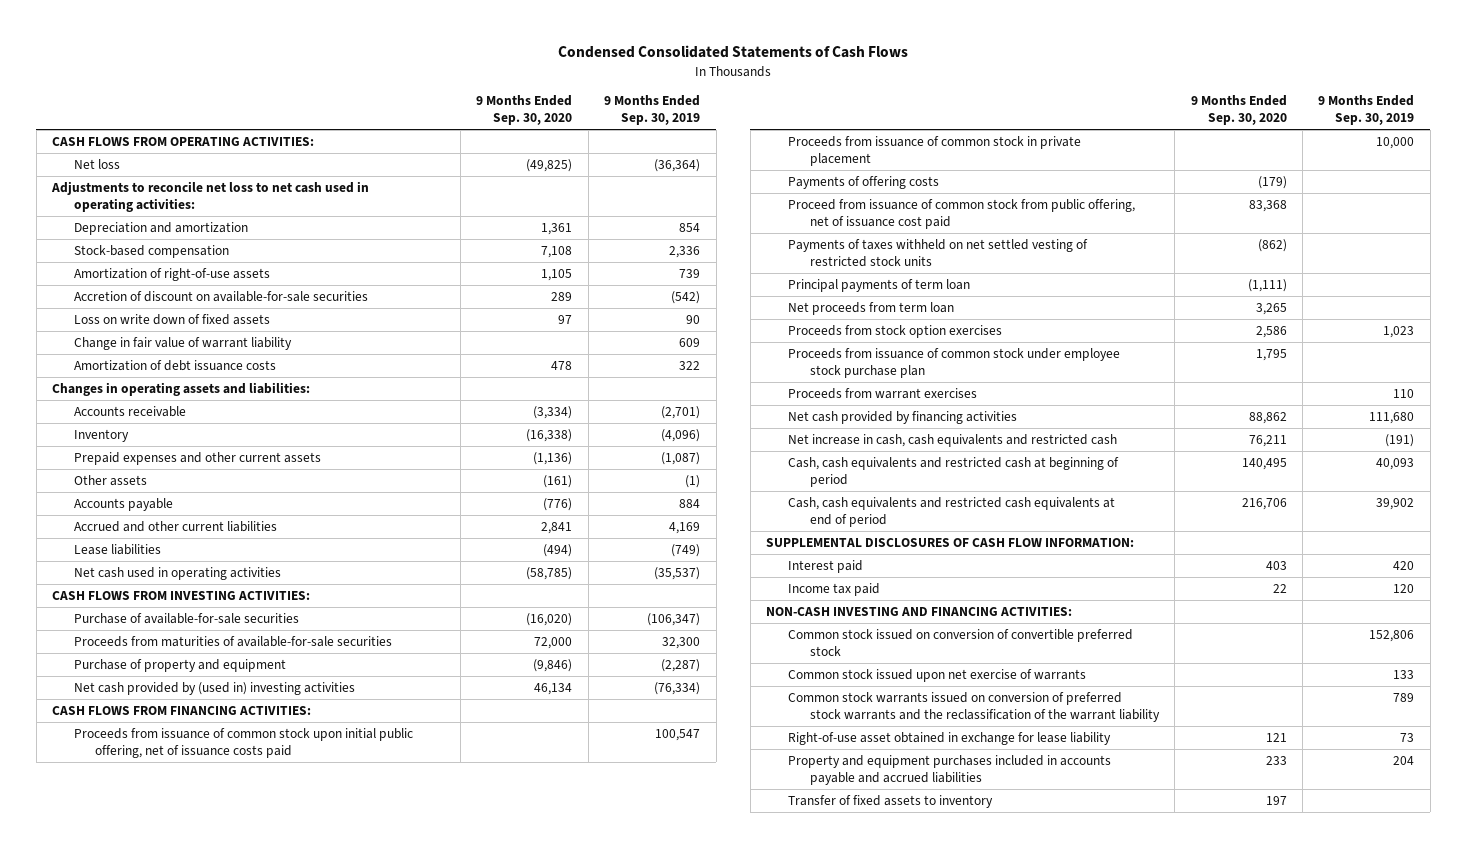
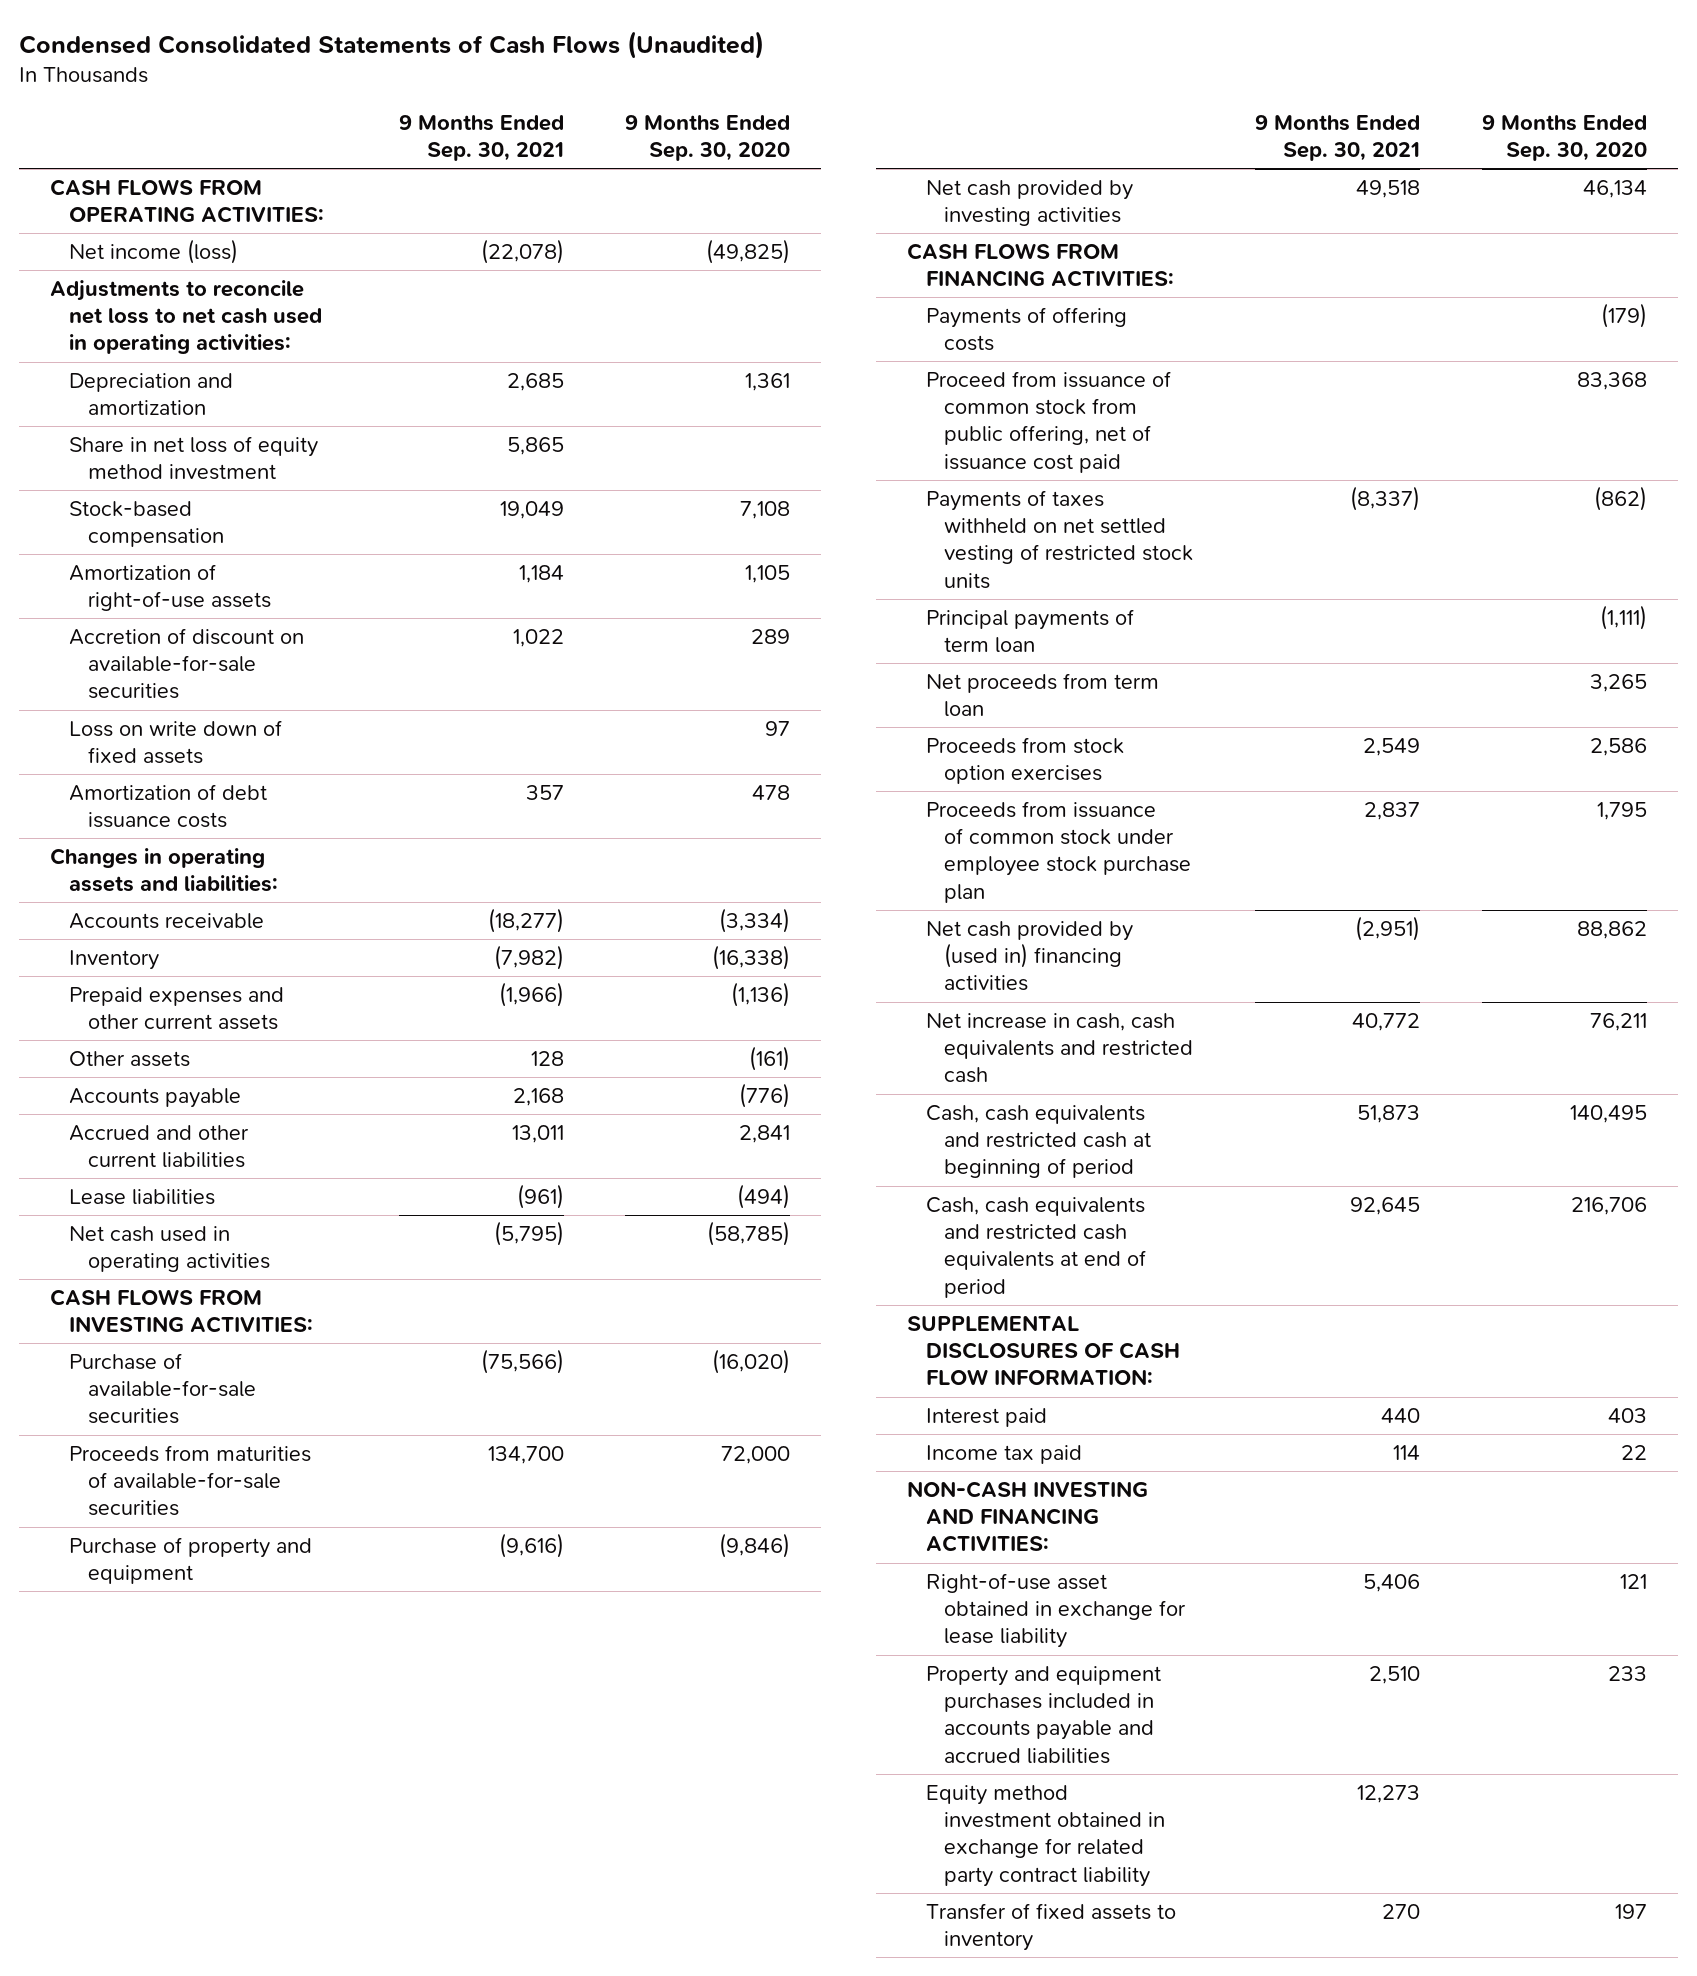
- Condensed Consolidated Statements of Cash Flows
+ Condensed Consolidated Statements of Cash Flows (Unaudited)
- | 9 Months Ended Sep. 30, 2020 | 9 Months Ended Sep. 30, 2019
+ | 9 Months Ended Sep. 30, 2021 | 9 Months Ended Sep. 30, 2020
- Net loss | (49,825) | (36,364)
+ Net income (loss) | (22,078) | (49,825)
+ Share in net loss of equity method investment | 5,865 |
- Change in fair value of warrant liability | | 609
- Net cash provided by (used in) investing activities | 46,134 | (76,334)
+ Net cash provided by investing activities | 49,518 | 46,134
- Proceeds from issuance of common stock upon initial public offering, net of issuance costs paid | | 100,547
- Proceeds from issuance of common stock in private placement | | 10,000
- Proceeds from warrant exercises | | 110
- Net cash provided by financing activities | 88,862 | 111,680
+ Net cash provided by (used in) financing activities | (2,951) | 88,862
- Common stock issued on conversion of convertible preferred stock | | 152,806
- Common stock issued upon net exercise of warrants | | 133
- Common stock warrants issued on conversion of preferred stock warrants and the reclassification of the warrant liability | | 789
+ Equity method investment obtained in exchange for related party contract liability | 12,273 |

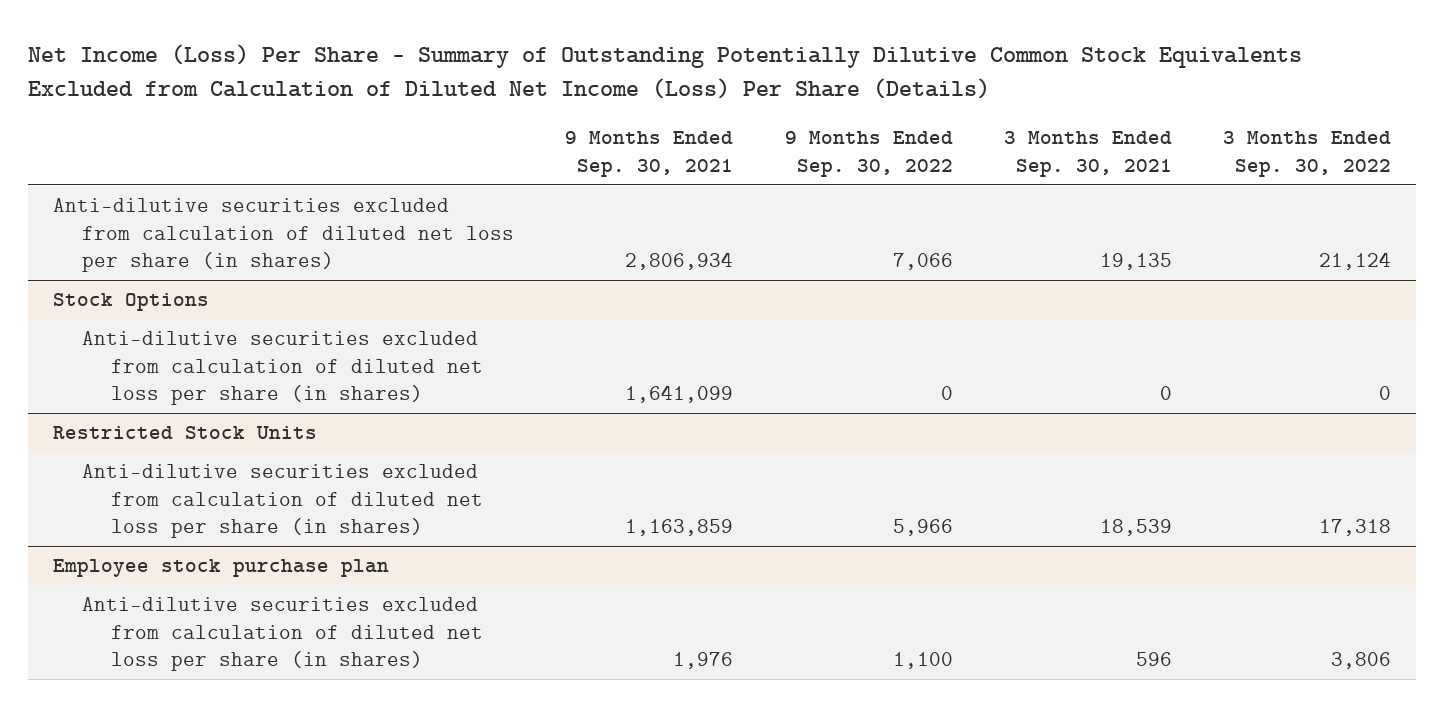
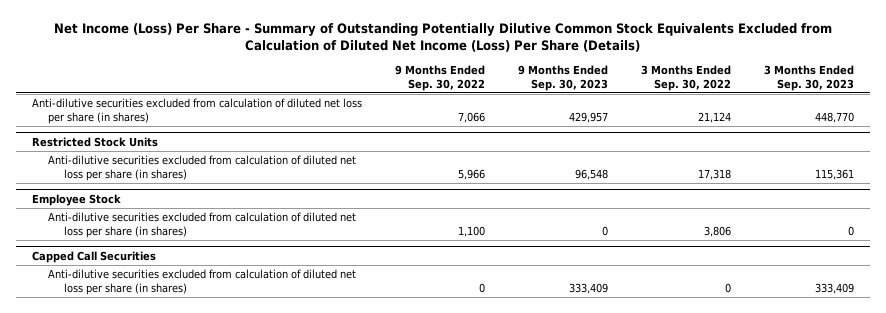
- | 9 Months Ended Sep. 30, 2021 | 9 Months Ended Sep. 30, 2022 | 3 Months Ended Sep. 30, 2021 | 3 Months Ended Sep. 30, 2022
+ | 9 Months Ended Sep. 30, 2022 | 9 Months Ended Sep. 30, 2023 | 3 Months Ended Sep. 30, 2022 | 3 Months Ended Sep. 30, 2023
- Stock Options
- Anti-dilutive securities excluded from calculation of diluted net loss per share (in shares) | 1,641,099 | 0 | 0 | 0
- Employee stock purchase plan
+ Employee Stock
+ Capped Call Securities
+ Anti-dilutive securities excluded from calculation of diluted net loss per share (in shares) | 0 | 333,409 | 0 | 333,409

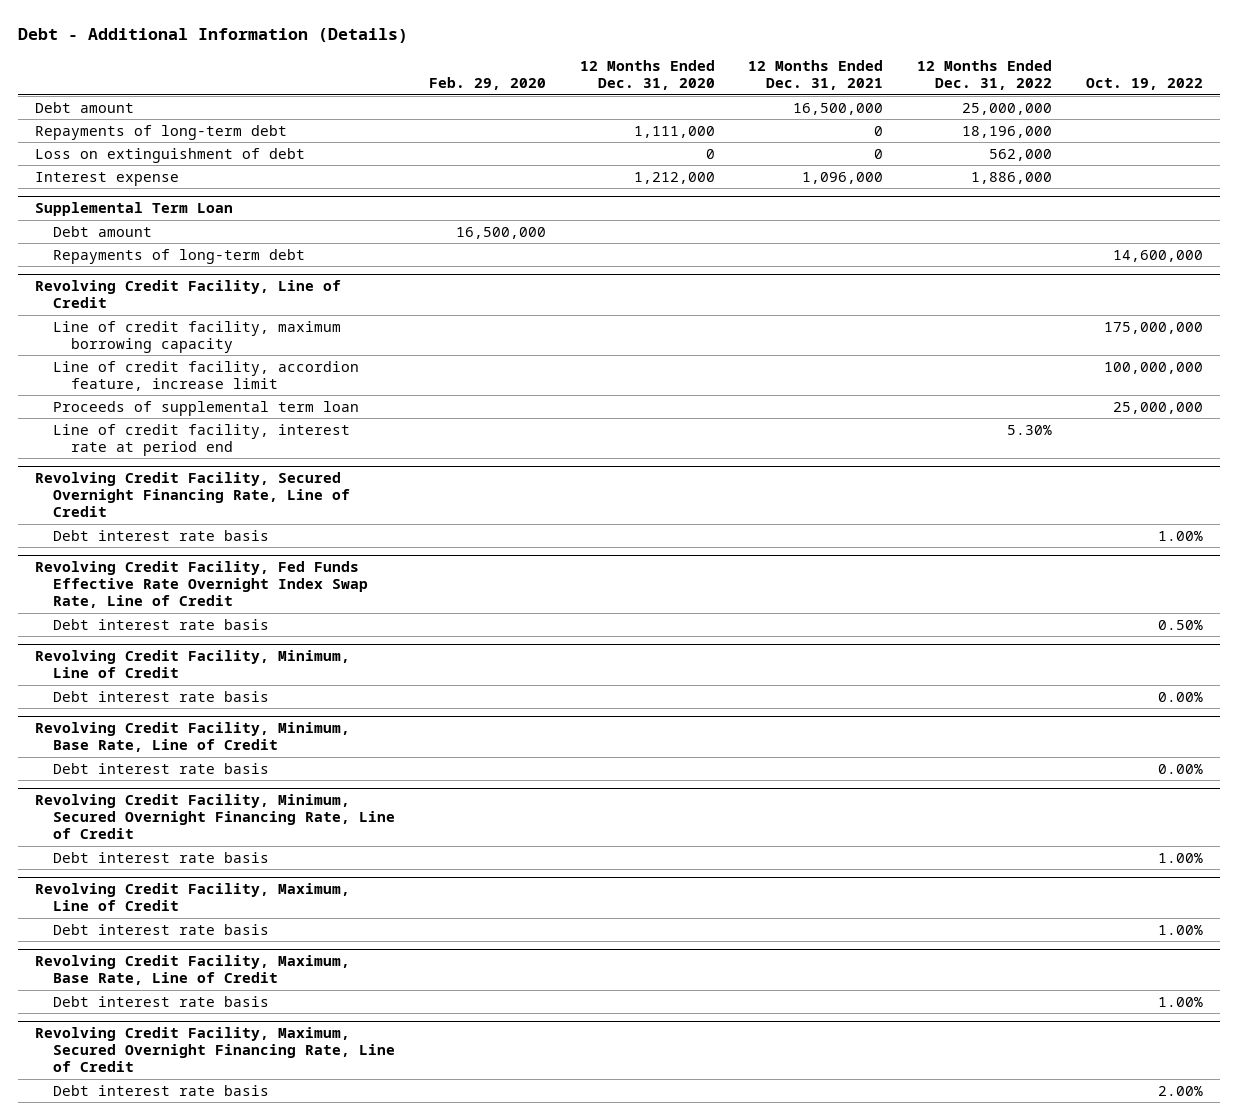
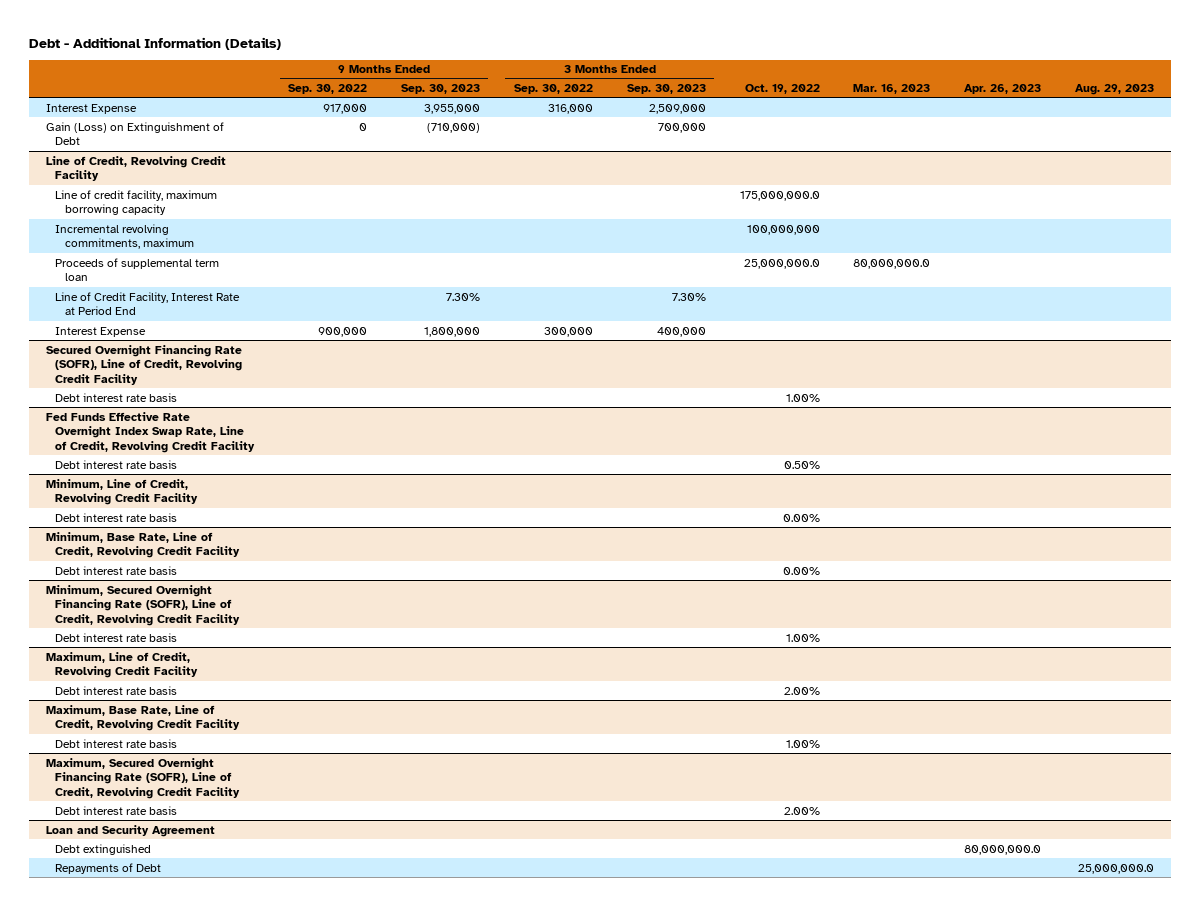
- | Feb. 29, 2020 | 12 Months Ended Dec. 31, 2020 | 12 Months Ended Dec. 31, 2021 | 12 Months Ended Dec. 31, 2022 | Oct. 19, 2022
+ | 9 Months Ended Sep. 30, 2022 | 9 Months Ended Sep. 30, 2023 | 3 Months Ended Sep. 30, 2022 | 3 Months Ended Sep. 30, 2023 | Oct. 19, 2022 | Mar. 16, 2023 | Apr. 26, 2023 | Aug. 29, 2023
- Debt amount | | | 16,500,000 | 25,000,000 |
- Repayments of long-term debt | | 1,111,000 | 0 | 18,196,000 |
- Loss on extinguishment of debt | | 0 | 0 | 562,000 |
- Interest expense | | 1,212,000 | 1,096,000 | 1,886,000 |
- Supplemental Term Loan
- Debt amount | 16,500,000 | | | |
- Repayments of long-term debt | | | | | 14,600,000
- Revolving Credit Facility, Line of Credit
- Line of credit facility, maximum borrowing capacity | | | | | 175,000,000
- Line of credit facility, accordion feature, increase limit | | | | | 100,000,000
- Proceeds of supplemental term loan | | | | | 25,000,000
- Line of credit facility, interest rate at period end | | | | 5.30% |
- Revolving Credit Facility, Secured Overnight Financing Rate, Line of Credit
+ Interest Expense | 917,000 | 3,955,000 | 316,000 | 2,509,000 | | | |
+ Gain (Loss) on Extinguishment of Debt | 0 | (710,000) | | 700,000 | | | |
+ Line of Credit, Revolving Credit Facility
+ Line of credit facility, maximum borrowing capacity | | | | | 175,000,000.0 | | |
+ Incremental revolving commitments, maximum | | | | | 100,000,000 | | |
+ Proceeds of supplemental term loan | | | | | 25,000,000.0 | 80,000,000.0 | |
+ Line of Credit Facility, Interest Rate at Period End | | 7.30% | | 7.30% | | | |
+ Interest Expense | 900,000 | 1,800,000 | 300,000 | 400,000 | | | |
+ Secured Overnight Financing Rate (SOFR), Line of Credit, Revolving Credit Facility
- Revolving Credit Facility, Fed Funds Effective Rate Overnight Index Swap Rate, Line of Credit
+ Fed Funds Effective Rate Overnight Index Swap Rate, Line of Credit, Revolving Credit Facility
- Revolving Credit Facility, Minimum, Line of Credit
+ Minimum, Line of Credit, Revolving Credit Facility
- Revolving Credit Facility, Minimum, Base Rate, Line of Credit
+ Minimum, Base Rate, Line of Credit, Revolving Credit Facility
- Revolving Credit Facility, Minimum, Secured Overnight Financing Rate, Line of Credit
- Debt interest rate basis | | | | | 1.00%
- Revolving Credit Facility, Maximum, Line of Credit
+ Minimum, Secured Overnight Financing Rate (SOFR), Line of Credit, Revolving Credit Facility
- Revolving Credit Facility, Maximum, Base Rate, Line of Credit
+ Maximum, Line of Credit, Revolving Credit Facility
+ Debt interest rate basis | | | | | 2.00% | | |
+ Maximum, Base Rate, Line of Credit, Revolving Credit Facility
- Revolving Credit Facility, Maximum, Secured Overnight Financing Rate, Line of Credit
+ Maximum, Secured Overnight Financing Rate (SOFR), Line of Credit, Revolving Credit Facility
+ Loan and Security Agreement
+ Debt extinguished | | | | | | | 80,000,000.0 |
+ Repayments of Debt | | | | | | | | 25,000,000.0

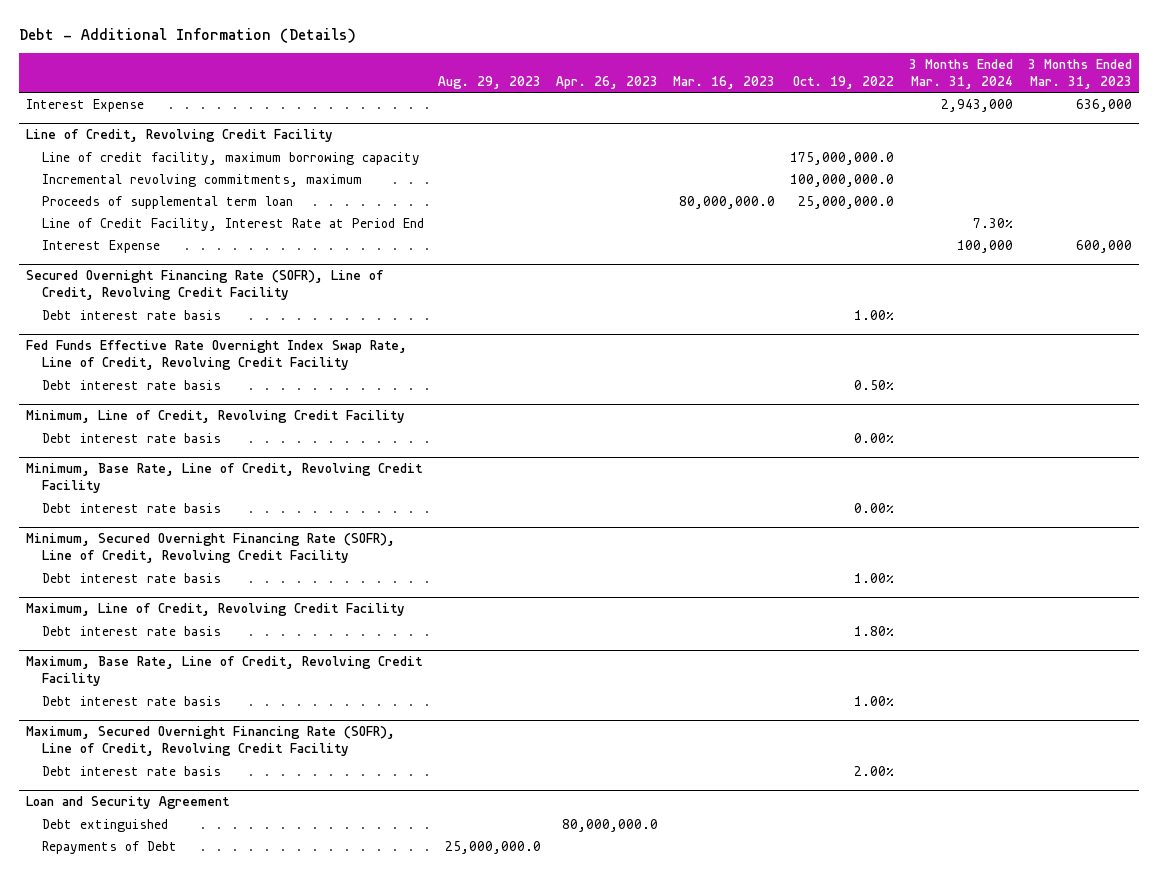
- | 9 Months Ended Sep. 30, 2022 | 9 Months Ended Sep. 30, 2023 | 3 Months Ended Sep. 30, 2022 | 3 Months Ended Sep. 30, 2023 | Oct. 19, 2022 | Mar. 16, 2023 | Apr. 26, 2023 | Aug. 29, 2023
+ | Aug. 29, 2023 | Apr. 26, 2023 | Mar. 16, 2023 | Oct. 19, 2022 | 3 Months Ended Mar. 31, 2024 | 3 Months Ended Mar. 31, 2023
- Gain (Loss) on Extinguishment of Debt | 0 | (710,000) | | 700,000 | | | |
@ Line of Credit, Revolving Credit Facility
- Incremental revolving commitments, maximum | | | | | 100,000,000 | | |
+ Incremental revolving commitments, maximum | | | | 100,000,000.0 | |
@ Maximum, Line of Credit, Revolving Credit Facility
- Debt interest rate basis | | | | | 2.00% | | |
+ Debt interest rate basis | | | | 1.80% | |

